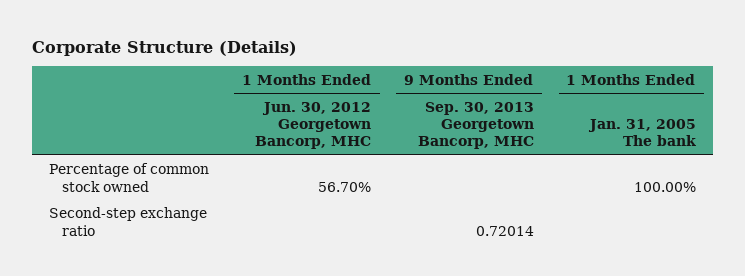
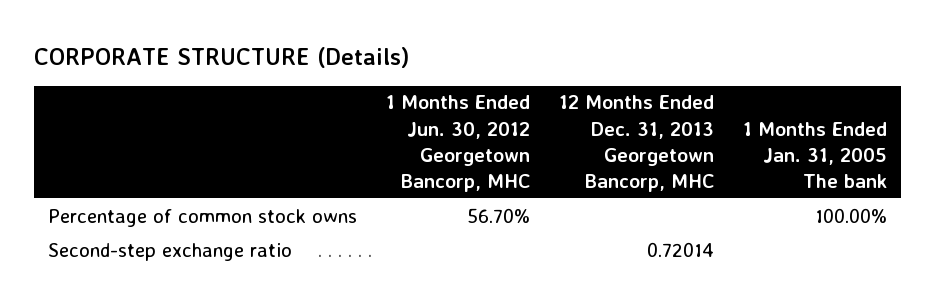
- Corporate Structure (Details)
+ CORPORATE STRUCTURE (Details)
- | 1 Months Ended Jun. 30, 2012 Georgetown Bancorp, MHC | 9 Months Ended Sep. 30, 2013 Georgetown Bancorp, MHC | 1 Months Ended Jan. 31, 2005 The bank
+ | 1 Months Ended Jun. 30, 2012 Georgetown Bancorp, MHC | 12 Months Ended Dec. 31, 2013 Georgetown Bancorp, MHC | 1 Months Ended Jan. 31, 2005 The bank
- Percentage of common stock owned | 56.70% | | 100.00%
+ Percentage of common stock owns | 56.70% | | 100.00%

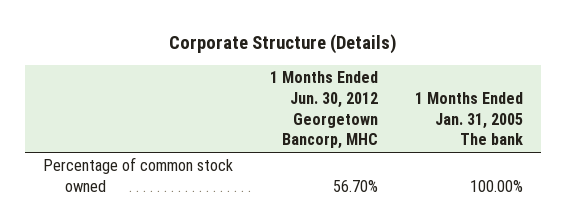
- CORPORATE STRUCTURE (Details)
+ Corporate Structure (Details)
- | 1 Months Ended Jun. 30, 2012 Georgetown Bancorp, MHC | 12 Months Ended Dec. 31, 2013 Georgetown Bancorp, MHC | 1 Months Ended Jan. 31, 2005 The bank
+ | 1 Months Ended Jun. 30, 2012 Georgetown Bancorp, MHC | 1 Months Ended Jan. 31, 2005 The bank
- Percentage of common stock owns | 56.70% | | 100.00%
- Second-step exchange ratio | | 0.72014 |
+ Percentage of common stock owned | 56.70% | 100.00%

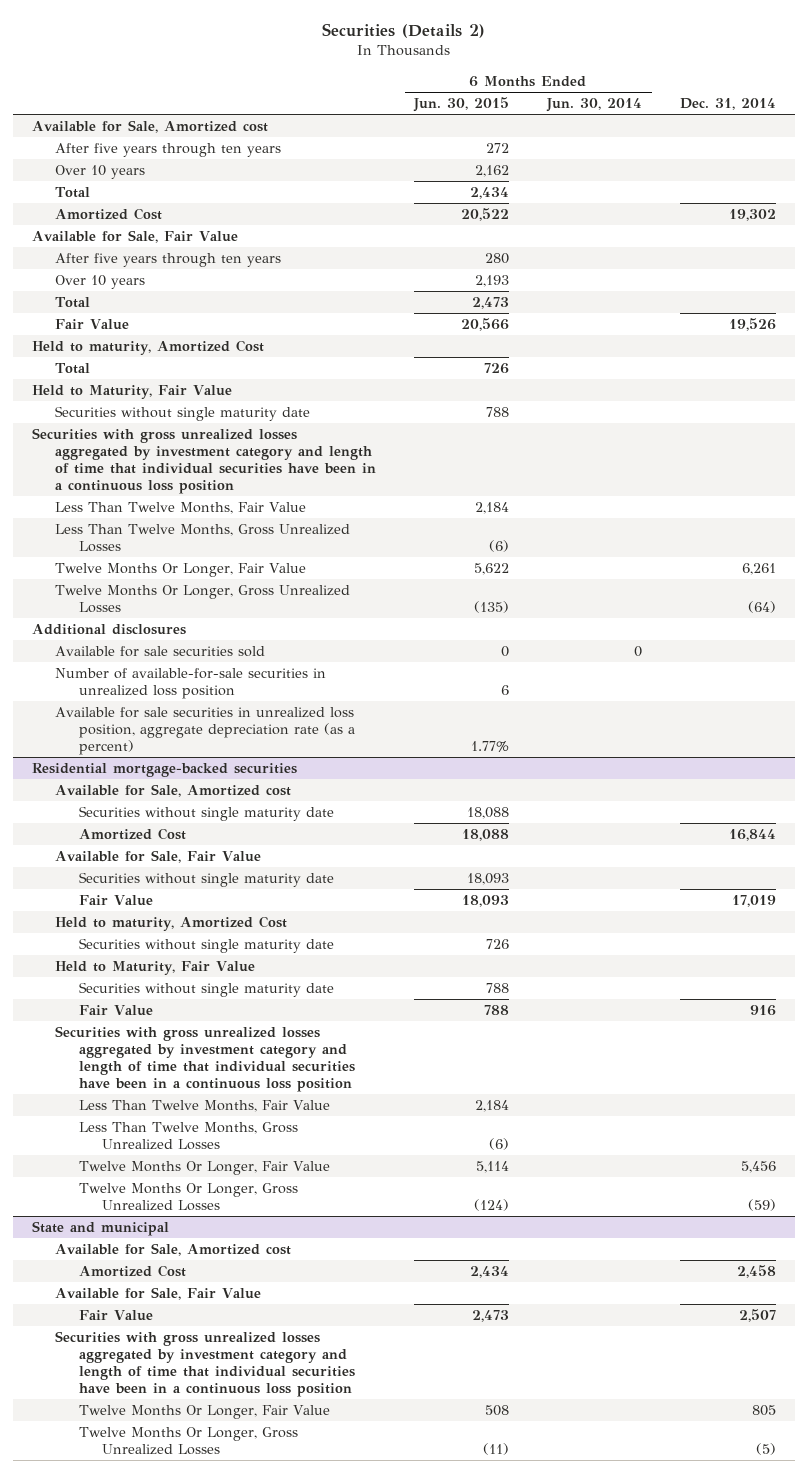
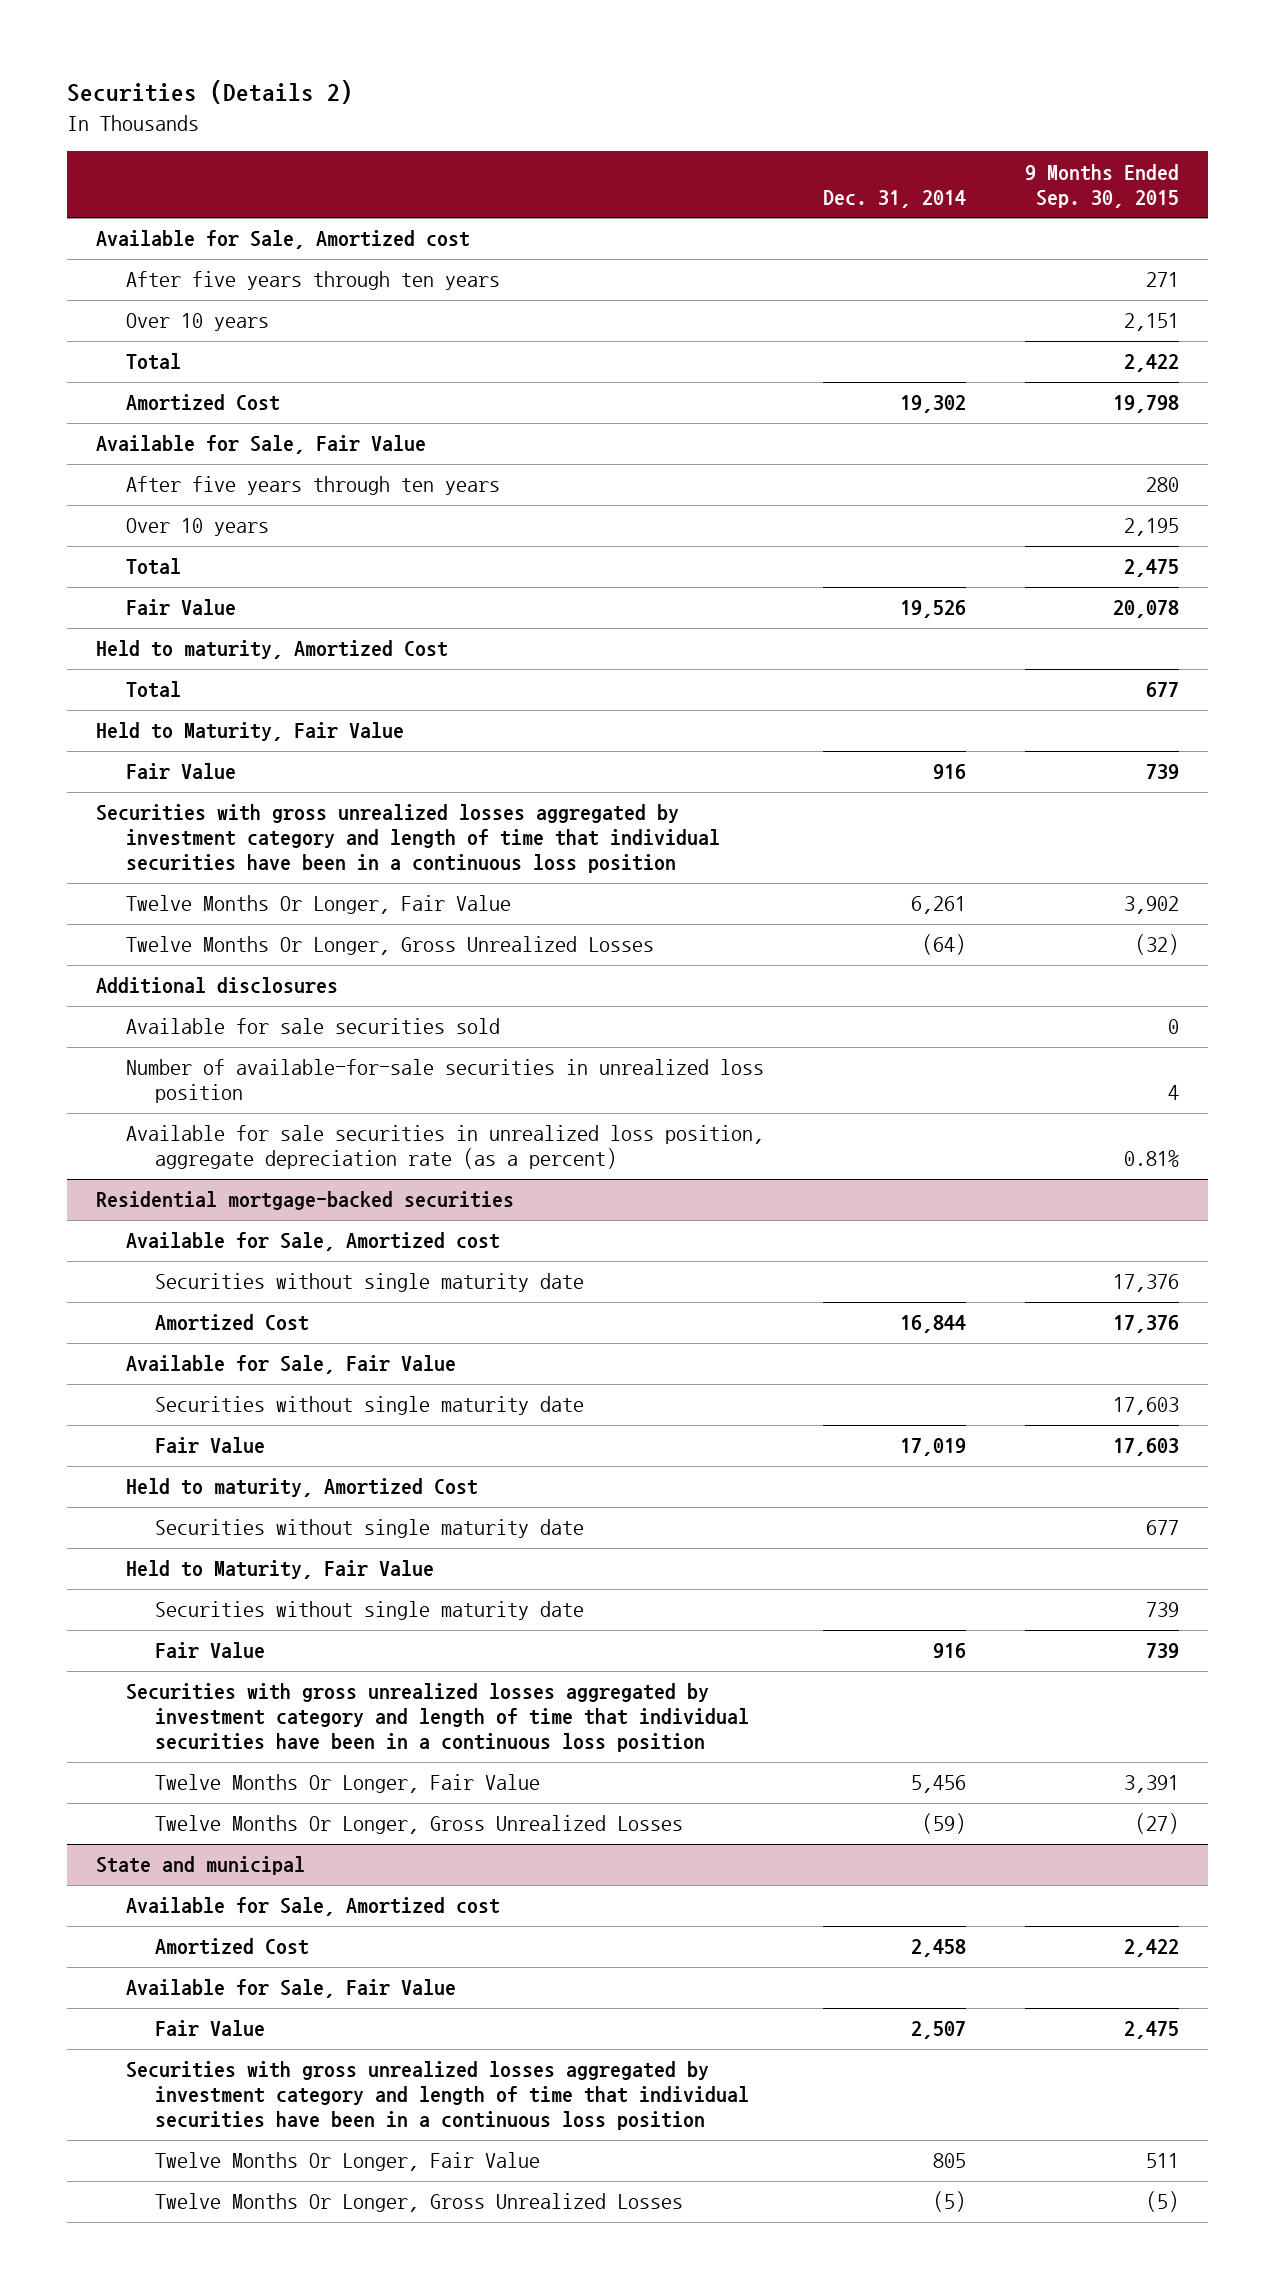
- | 6 Months Ended Jun. 30, 2015 | 6 Months Ended Jun. 30, 2014 | Dec. 31, 2014
+ | Dec. 31, 2014 | 9 Months Ended Sep. 30, 2015
- Securities without single maturity date | 788 | |
+ Fair Value | 916 | 739
- Less Than Twelve Months, Fair Value | 2,184 | |
- Less Than Twelve Months, Gross Unrealized Losses | (6) | |
@ Residential mortgage-backed securities
- Less Than Twelve Months, Fair Value | 2,184 | |
- Less Than Twelve Months, Gross Unrealized Losses | (6) | |

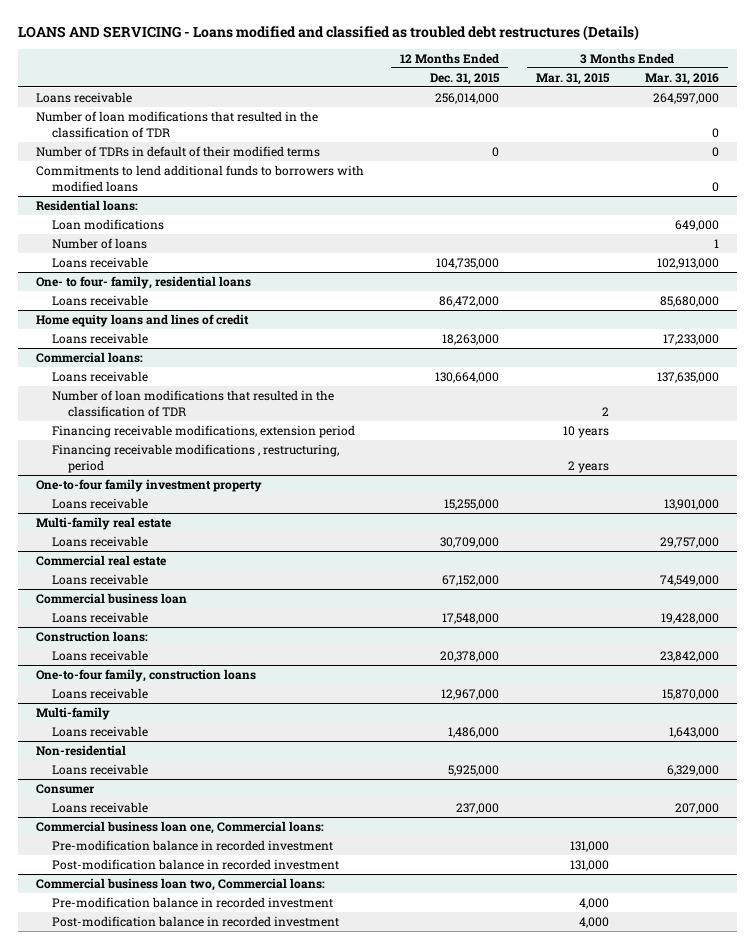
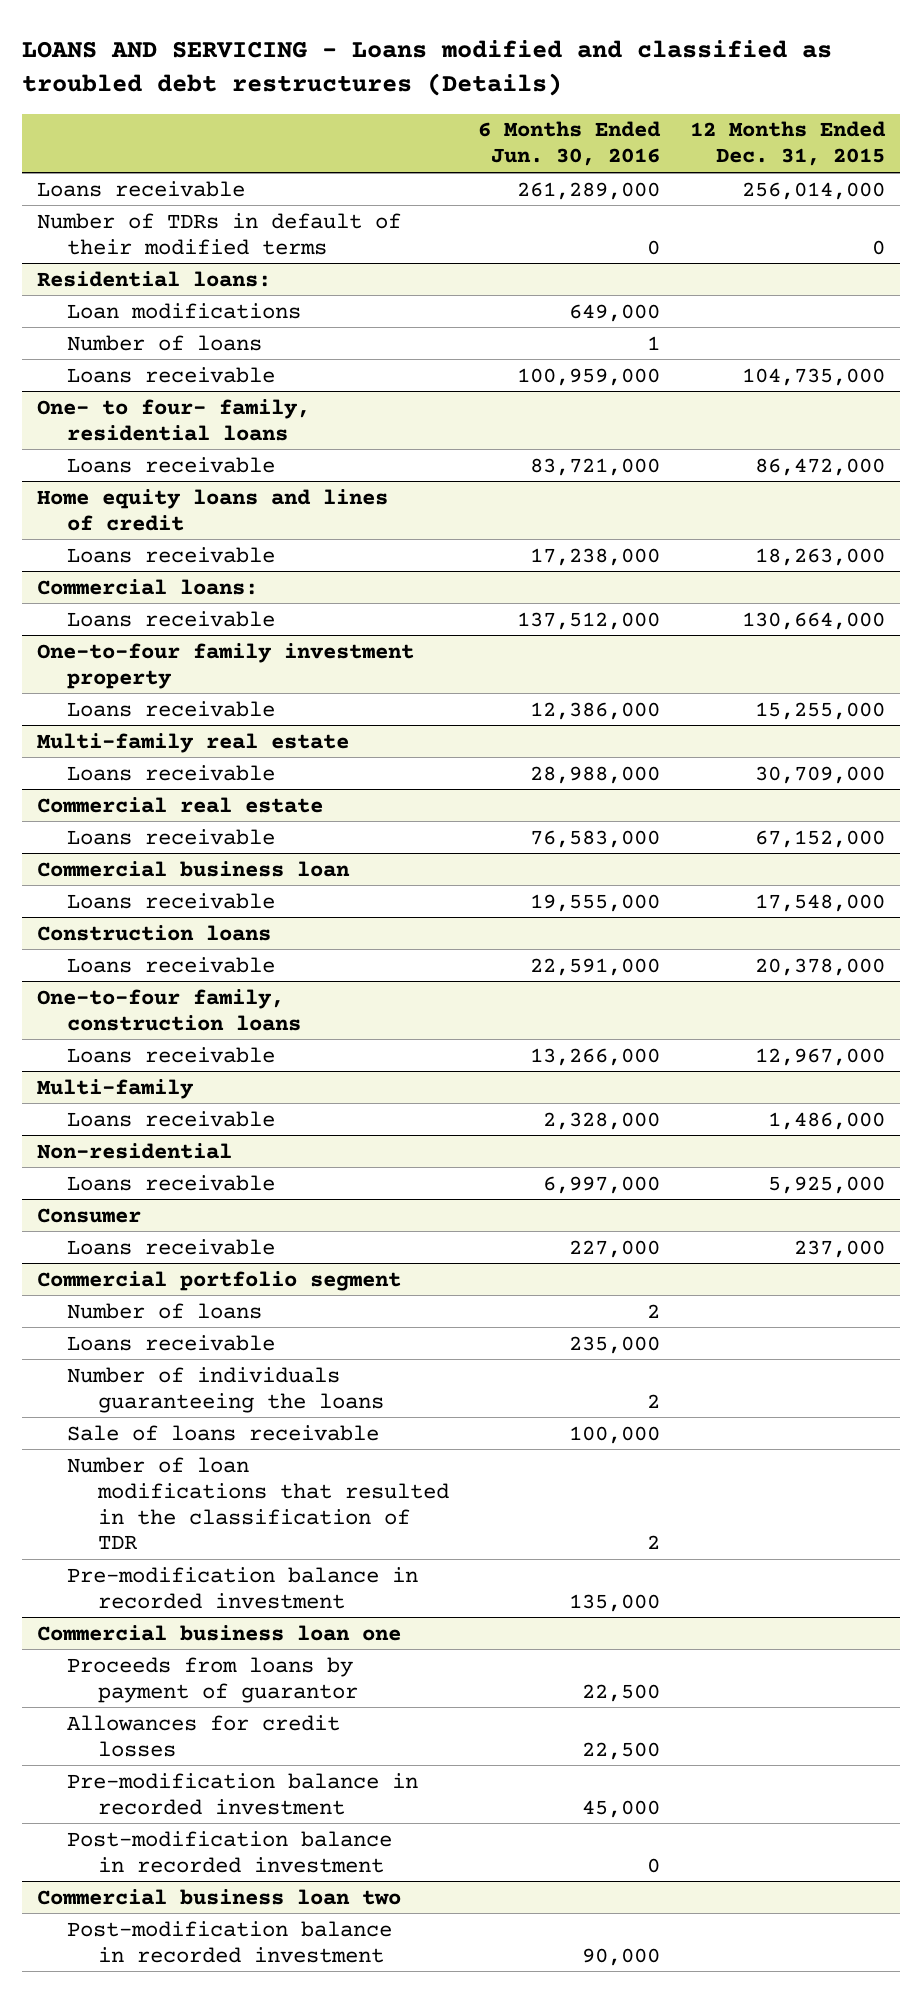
- | 12 Months Ended Dec. 31, 2015 | 3 Months Ended Mar. 31, 2015 | 3 Months Ended Mar. 31, 2016
+ | 6 Months Ended Jun. 30, 2016 | 12 Months Ended Dec. 31, 2015
- Number of loan modifications that resulted in the classification of TDR | | | 0
- Commitments to lend additional funds to borrowers with modified loans | | | 0
@ Commercial loans:
- Number of loan modifications that resulted in the classification of TDR | | 2 |
- Financing receivable modifications, extension period | | 10 years |
- Financing receivable modifications , restructuring, period | | 2 years |
- Construction loans:
+ Construction loans
- Commercial business loan one, Commercial loans:
+ Commercial portfolio segment
+ Number of loans | 2 |
+ Loans receivable | 235,000 |
+ Number of individuals guaranteeing the loans | 2 |
+ Sale of loans receivable | 100,000 |
+ Number of loan modifications that resulted in the classification of TDR | 2 |
+ Pre-modification balance in recorded investment | 135,000 |
+ Commercial business loan one
+ Proceeds from loans by payment of guarantor | 22,500 |
+ Allowances for credit losses | 22,500 |
- Commercial business loan two, Commercial loans:
- Pre-modification balance in recorded investment | | 4,000 |
+ Commercial business loan two

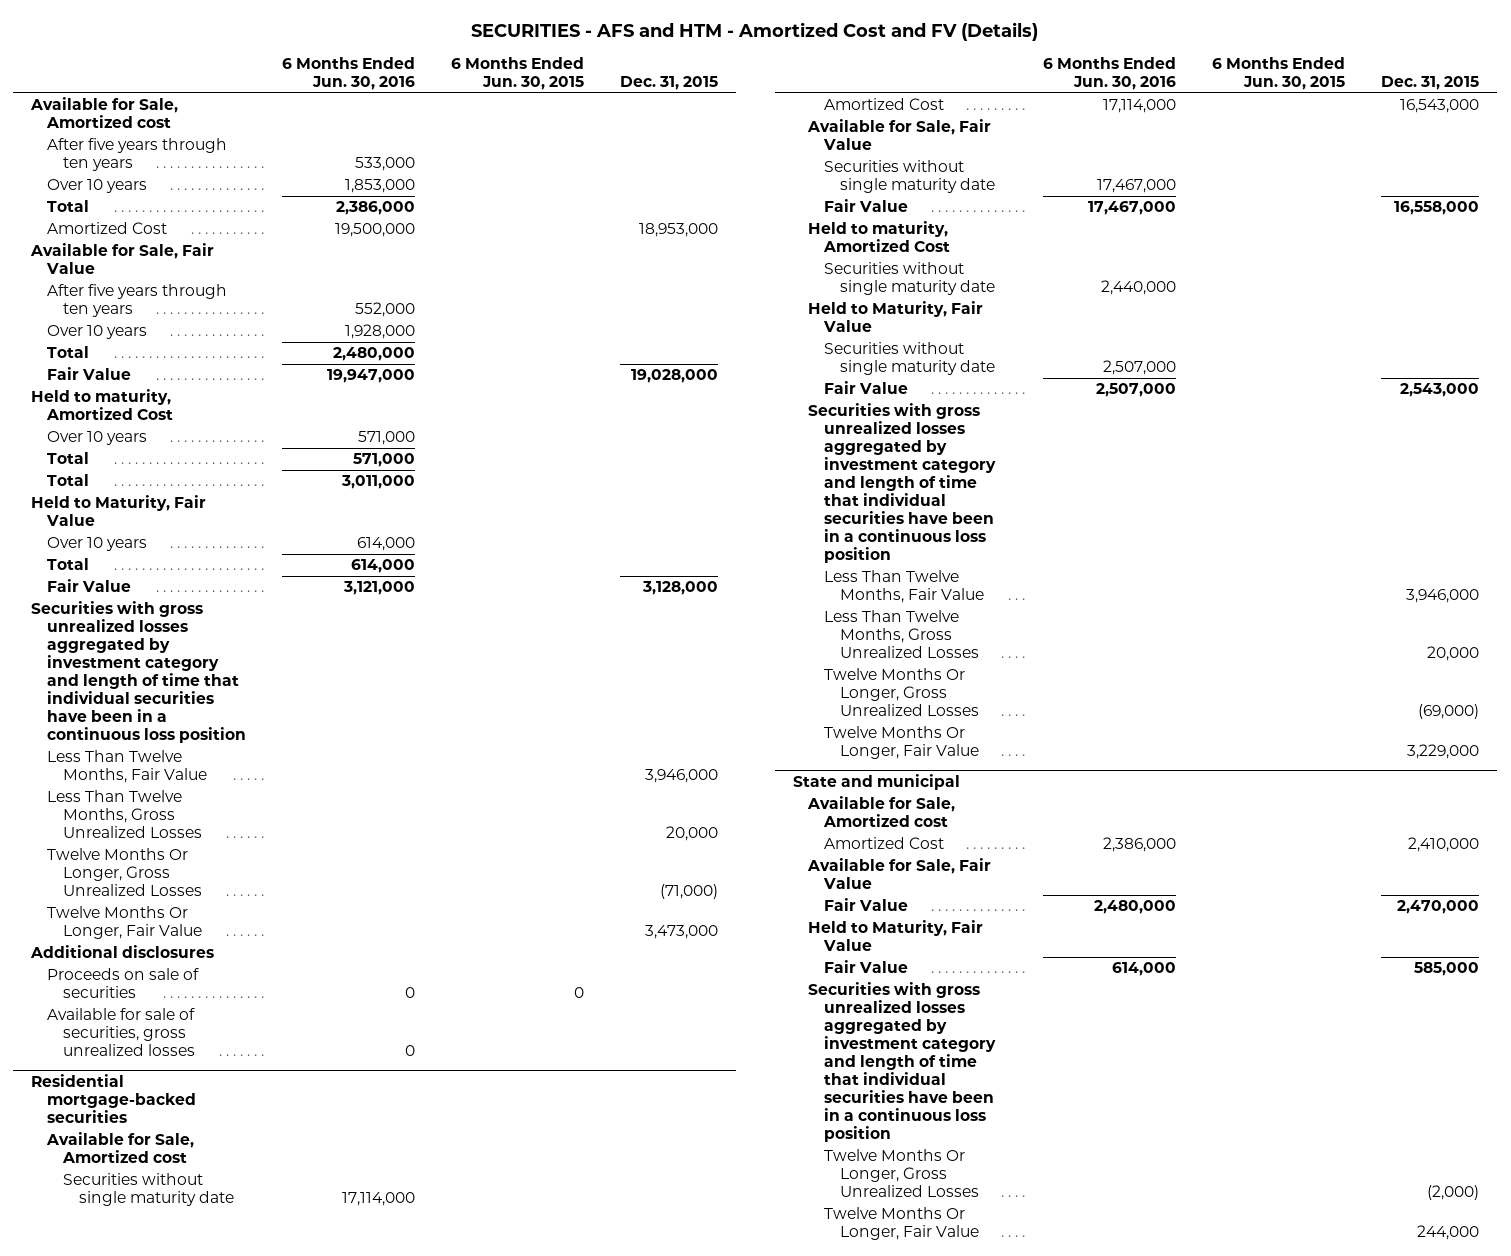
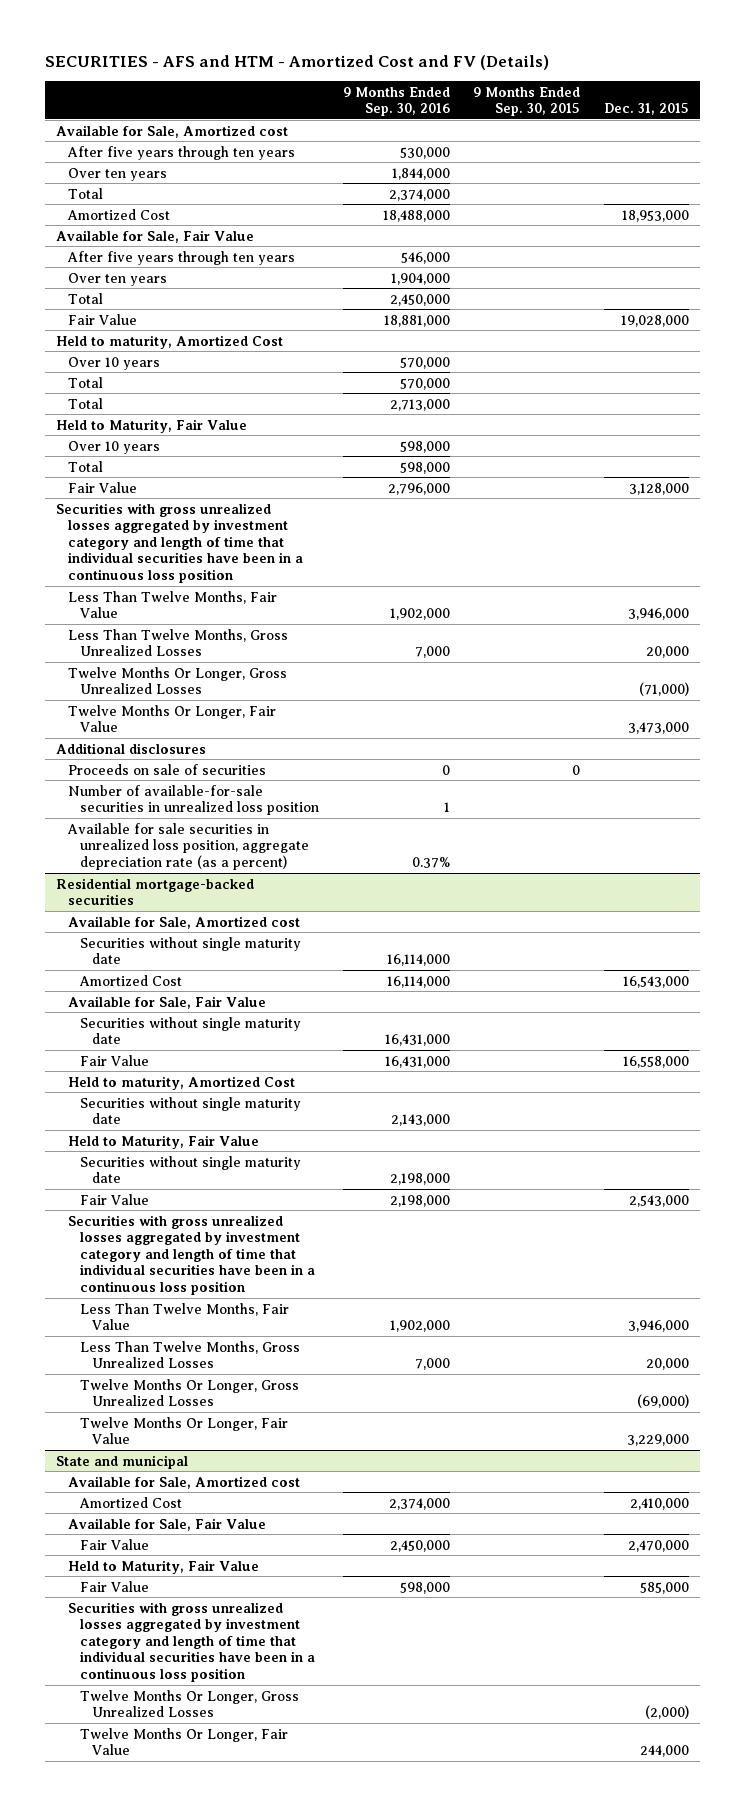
- | 6 Months Ended Jun. 30, 2016 | 6 Months Ended Jun. 30, 2015 | Dec. 31, 2015
+ | 9 Months Ended Sep. 30, 2016 | 9 Months Ended Sep. 30, 2015 | Dec. 31, 2015
- Over 10 years | 1,853,000 | |
+ Over ten years | 1,844,000 | |
- Over 10 years | 1,928,000 | |
+ Over ten years | 1,904,000 | |
- Available for sale of securities, gross unrealized losses | 0 | |
+ Number of available-for-sale securities in unrealized loss position | 1 | |
+ Available for sale securities in unrealized loss position, aggregate depreciation rate (as a percent) | 0.37% | |

